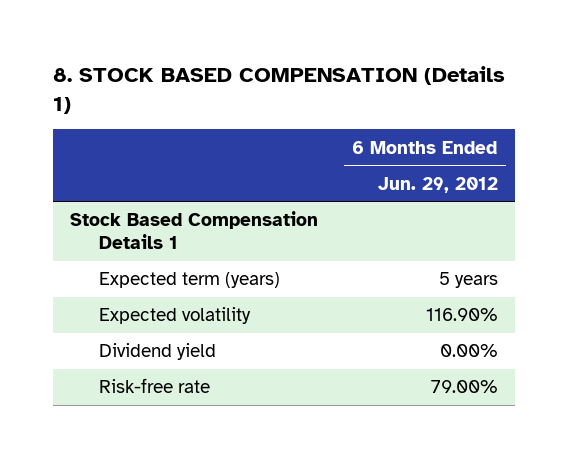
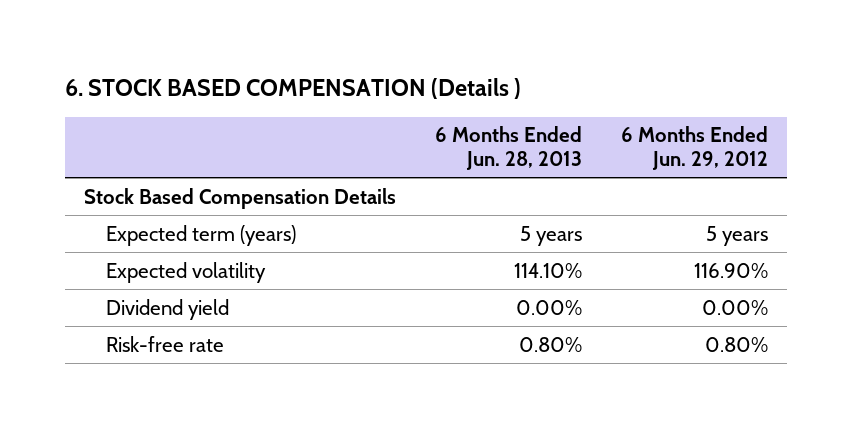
- 8. STOCK BASED COMPENSATION (Details 1)
+ 6. STOCK BASED COMPENSATION (Details )
- | 6 Months Ended Jun. 29, 2012
+ | 6 Months Ended Jun. 28, 2013 | 6 Months Ended Jun. 29, 2012
- Stock Based Compensation Details 1
+ Stock Based Compensation Details
- Risk-free rate | 79.00%
+ Risk-free rate | 0.80% | 0.80%

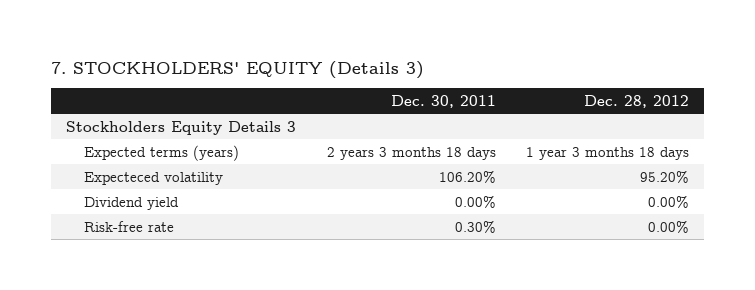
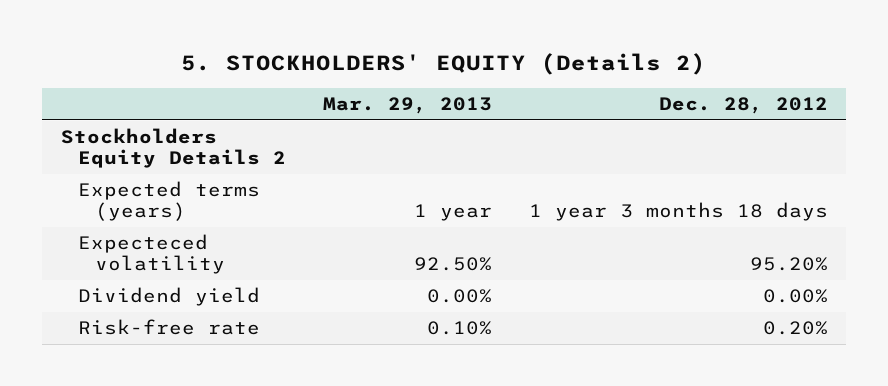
- 7. STOCKHOLDERS' EQUITY (Details 3)
+ 5. STOCKHOLDERS' EQUITY (Details 2)
- | Dec. 30, 2011 | Dec. 28, 2012
+ | Mar. 29, 2013 | Dec. 28, 2012
- Stockholders Equity Details 3
+ Stockholders Equity Details 2
- Risk-free rate | 0.30% | 0.00%
+ Risk-free rate | 0.10% | 0.20%

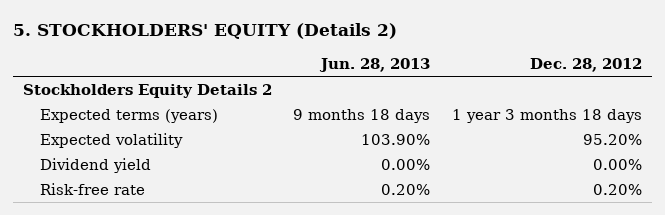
- | Mar. 29, 2013 | Dec. 28, 2012
+ | Jun. 28, 2013 | Dec. 28, 2012
- Expecteced volatility | 92.50% | 95.20%
+ Expected volatility | 103.90% | 95.20%

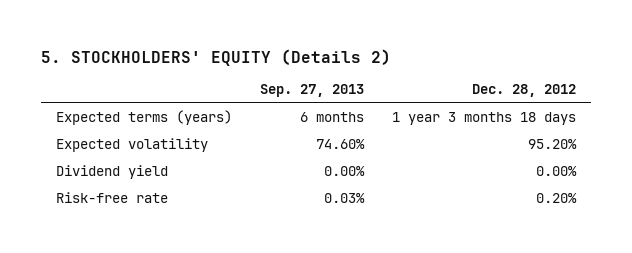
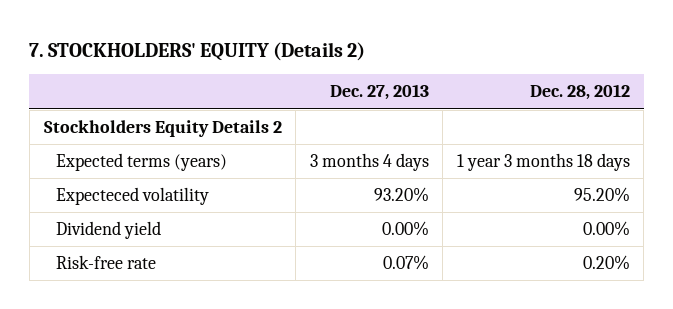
- 5. STOCKHOLDERS' EQUITY (Details 2)
+ 7. STOCKHOLDERS' EQUITY (Details 2)
- | Sep. 27, 2013 | Dec. 28, 2012
+ | Dec. 27, 2013 | Dec. 28, 2012
+ Stockholders Equity Details 2
- Expected volatility | 74.60% | 95.20%
+ Expecteced volatility | 93.20% | 95.20%

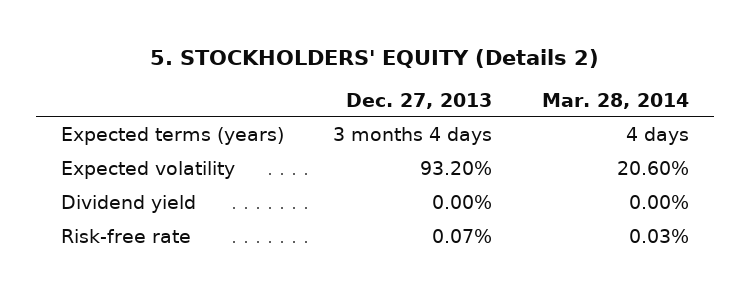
- 7. STOCKHOLDERS' EQUITY (Details 2)
+ 5. STOCKHOLDERS' EQUITY (Details 2)
- | Dec. 27, 2013 | Dec. 28, 2012
+ | Dec. 27, 2013 | Mar. 28, 2014
- Stockholders Equity Details 2
- Expecteced volatility | 93.20% | 95.20%
+ Expected volatility | 93.20% | 20.60%

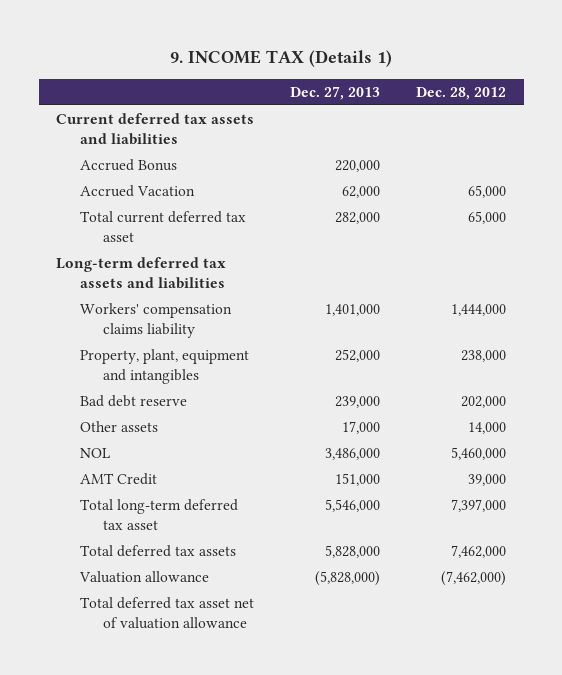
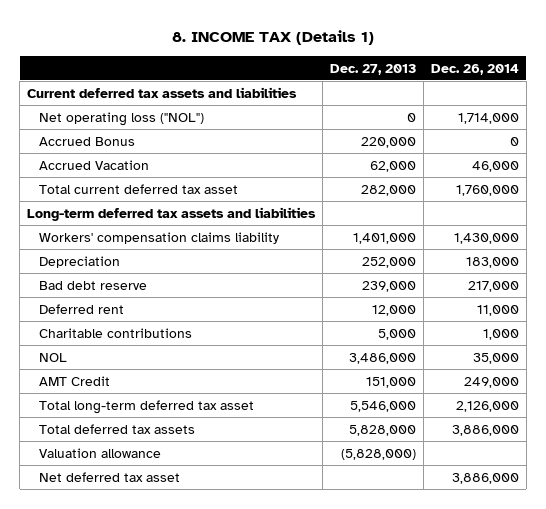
- 9. INCOME TAX (Details 1)
+ 8. INCOME TAX (Details 1)
- | Dec. 27, 2013 | Dec. 28, 2012
+ | Dec. 27, 2013 | Dec. 26, 2014
+ Net operating loss ("NOL") | 0 | 1,714,000
- Property, plant, equipment and intangibles | 252,000 | 238,000
+ Depreciation | 252,000 | 183,000
- Other assets | 17,000 | 14,000
+ Deferred rent | 12,000 | 11,000
+ Charitable contributions | 5,000 | 1,000
- Total deferred tax asset net of valuation allowance
+ Net deferred tax asset | | 3,886,000

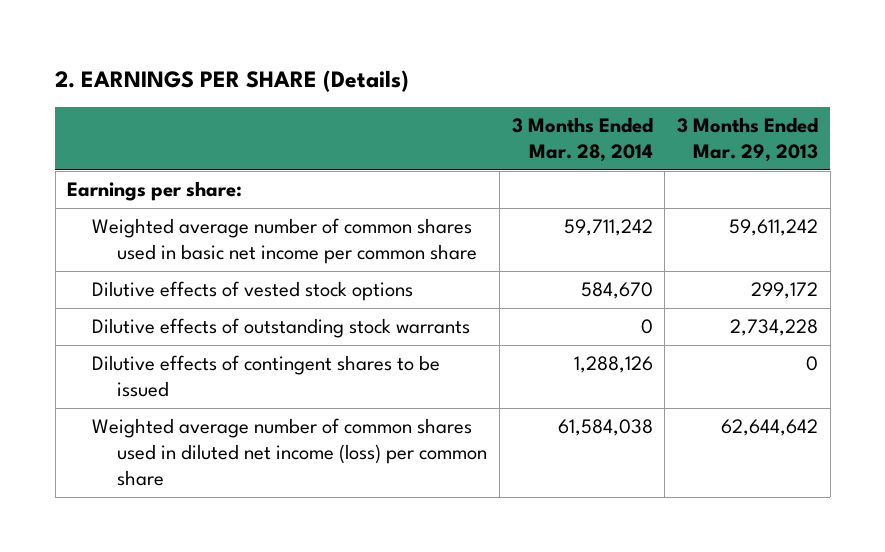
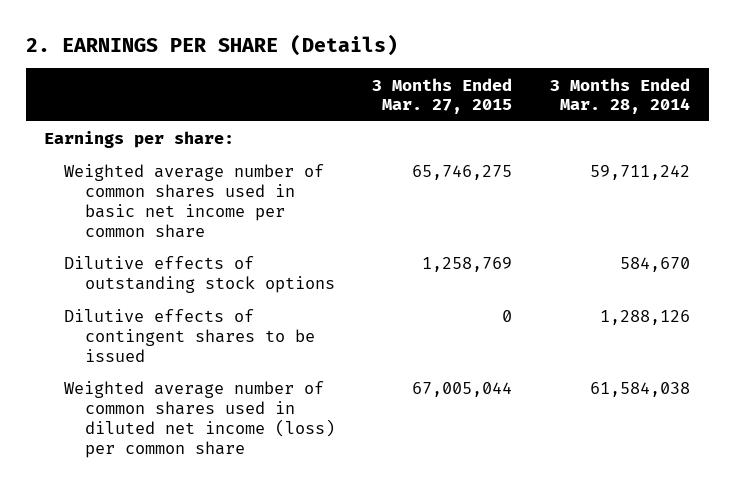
- | 3 Months Ended Mar. 28, 2014 | 3 Months Ended Mar. 29, 2013
+ | 3 Months Ended Mar. 27, 2015 | 3 Months Ended Mar. 28, 2014
- Dilutive effects of vested stock options | 584,670 | 299,172
- Dilutive effects of outstanding stock warrants | 0 | 2,734,228
+ Dilutive effects of outstanding stock options | 1,258,769 | 584,670

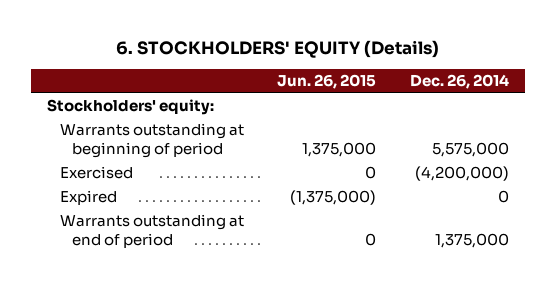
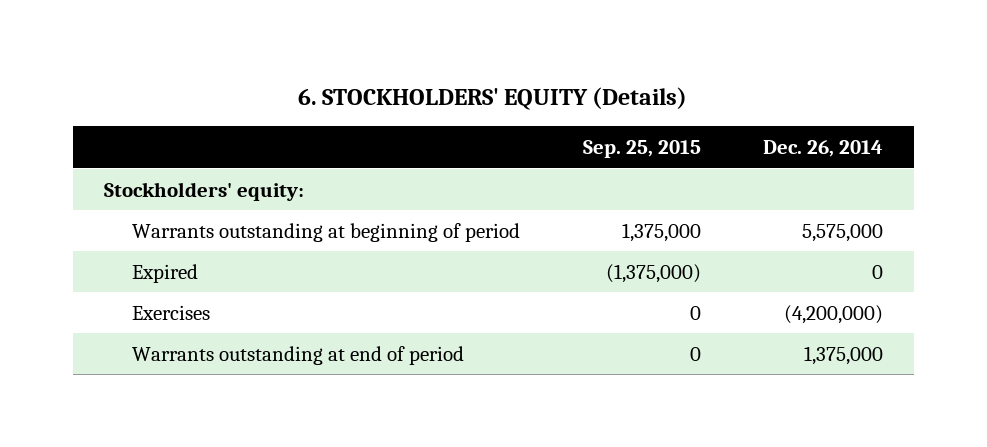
- | Jun. 26, 2015 | Dec. 26, 2014
+ | Sep. 25, 2015 | Dec. 26, 2014
- Exercised | 0 | (4,200,000)
+ Exercises | 0 | (4,200,000)

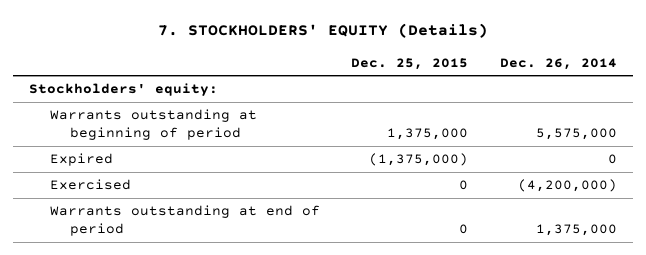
- 6. STOCKHOLDERS' EQUITY (Details)
+ 7. STOCKHOLDERS' EQUITY (Details)
- | Sep. 25, 2015 | Dec. 26, 2014
+ | Dec. 25, 2015 | Dec. 26, 2014
- Exercises | 0 | (4,200,000)
+ Exercised | 0 | (4,200,000)

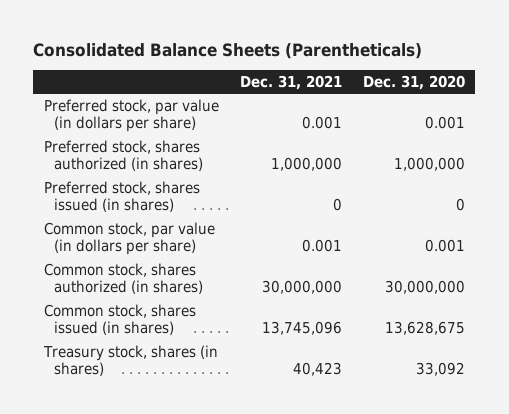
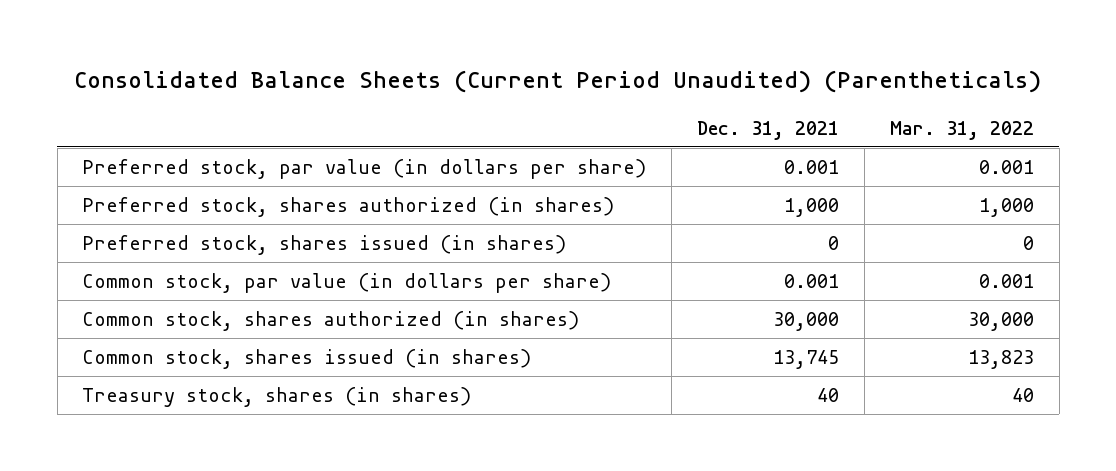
- Consolidated Balance Sheets (Parentheticals)
+ Consolidated Balance Sheets (Current Period Unaudited) (Parentheticals)
- | Dec. 31, 2021 | Dec. 31, 2020
+ | Dec. 31, 2021 | Mar. 31, 2022
- Preferred stock, shares authorized (in shares) | 1,000,000 | 1,000,000
+ Preferred stock, shares authorized (in shares) | 1,000 | 1,000
- Common stock, shares authorized (in shares) | 30,000,000 | 30,000,000
- Common stock, shares issued (in shares) | 13,745,096 | 13,628,675
- Treasury stock, shares (in shares) | 40,423 | 33,092
+ Common stock, shares authorized (in shares) | 30,000 | 30,000
+ Common stock, shares issued (in shares) | 13,745 | 13,823
+ Treasury stock, shares (in shares) | 40 | 40

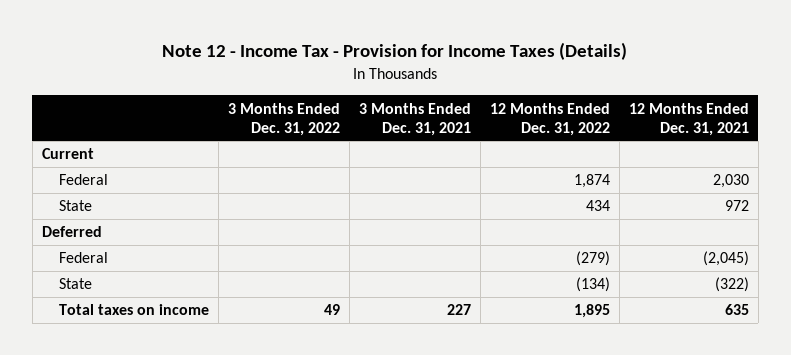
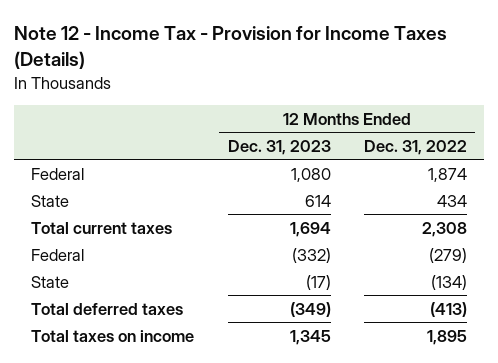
- | 3 Months Ended Dec. 31, 2022 | 3 Months Ended Dec. 31, 2021 | 12 Months Ended Dec. 31, 2022 | 12 Months Ended Dec. 31, 2021
+ | 12 Months Ended Dec. 31, 2023 | 12 Months Ended Dec. 31, 2022
- Current
- Deferred
+ Total current taxes | 1,694 | 2,308
+ Total deferred taxes | (349) | (413)

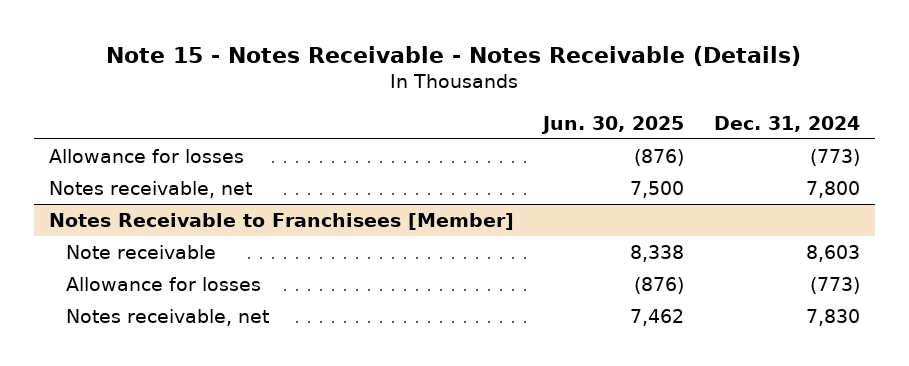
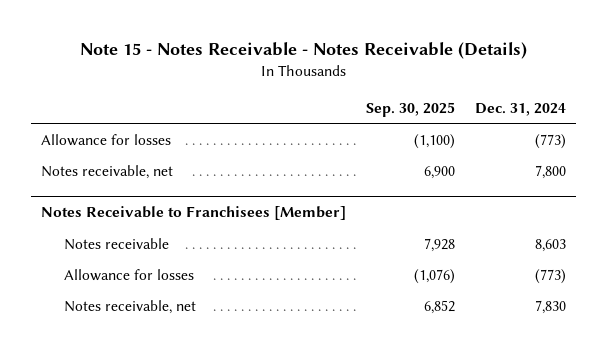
- | Jun. 30, 2025 | Dec. 31, 2024
+ | Sep. 30, 2025 | Dec. 31, 2024
@ Notes Receivable to Franchisees [Member]
- Note receivable | 8,338 | 8,603
+ Notes receivable | 7,928 | 8,603

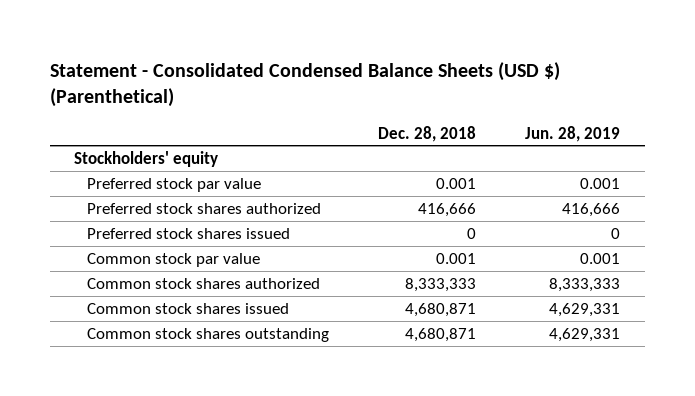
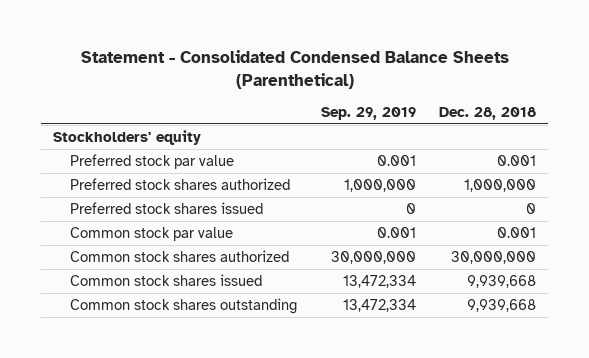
- Statement - Consolidated Condensed Balance Sheets (USD $) (Parenthetical)
+ Statement - Consolidated Condensed Balance Sheets (Parenthetical)
- | Dec. 28, 2018 | Jun. 28, 2019
+ | Sep. 29, 2019 | Dec. 28, 2018
- Preferred stock shares authorized | 416,666 | 416,666
+ Preferred stock shares authorized | 1,000,000 | 1,000,000
- Common stock shares authorized | 8,333,333 | 8,333,333
- Common stock shares issued | 4,680,871 | 4,629,331
- Common stock shares outstanding | 4,680,871 | 4,629,331
+ Common stock shares authorized | 30,000,000 | 30,000,000
+ Common stock shares issued | 13,472,334 | 9,939,668
+ Common stock shares outstanding | 13,472,334 | 9,939,668

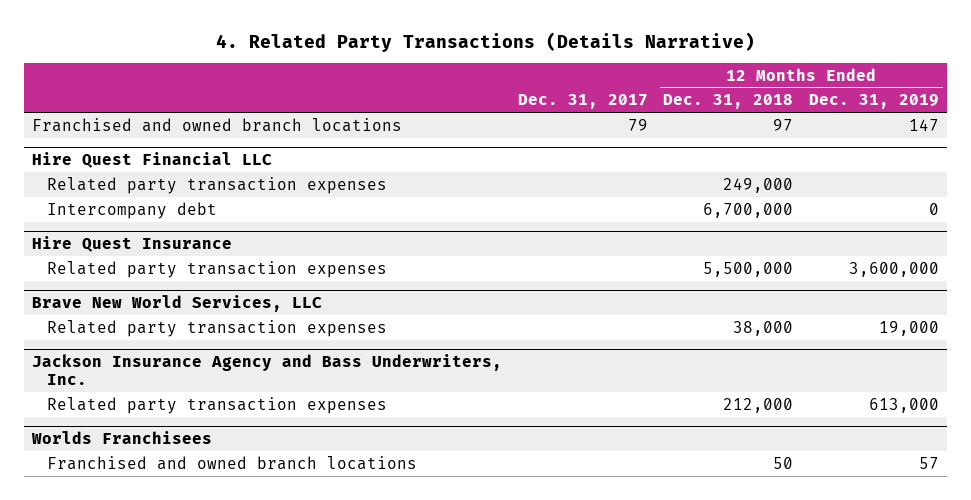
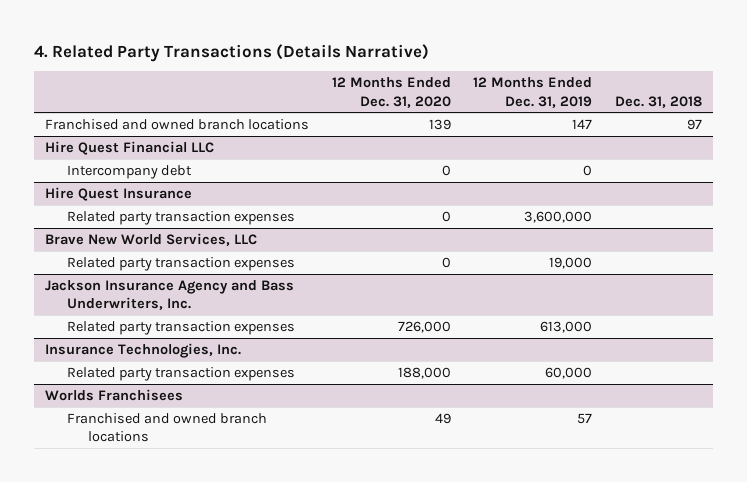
- | Dec. 31, 2017 | 12 Months Ended Dec. 31, 2018 | 12 Months Ended Dec. 31, 2019
+ | 12 Months Ended Dec. 31, 2020 | 12 Months Ended Dec. 31, 2019 | Dec. 31, 2018
@ Hire Quest Financial LLC
- Related party transaction expenses | | 249,000 |
+ Insurance Technologies, Inc.
+ Related party transaction expenses | 188,000 | 60,000 |

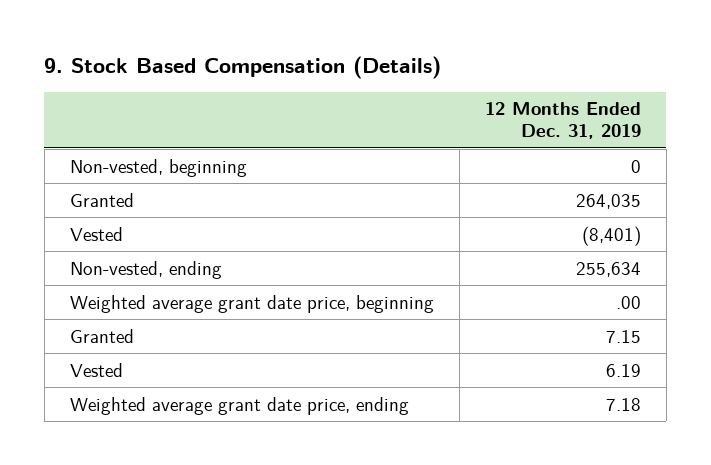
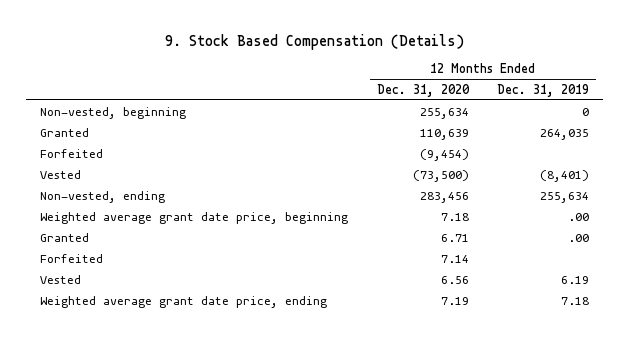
- | 12 Months Ended Dec. 31, 2019
+ | 12 Months Ended Dec. 31, 2020 | 12 Months Ended Dec. 31, 2019
+ Forfeited | (9,454) |
- Granted | 7.15
+ Granted | 6.71 | .00
+ Forfeited | 7.14 |

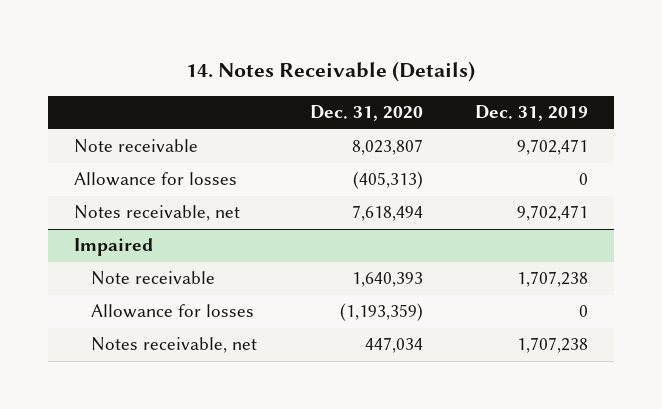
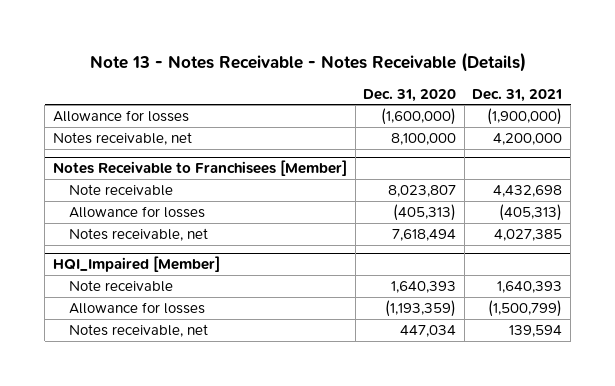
- 14. Notes Receivable (Details)
+ Note 13 - Notes Receivable - Notes Receivable (Details)
- | Dec. 31, 2020 | Dec. 31, 2019
+ | Dec. 31, 2020 | Dec. 31, 2021
+ Allowance for losses | (1,600,000) | (1,900,000)
+ Notes receivable, net | 8,100,000 | 4,200,000
+ Notes Receivable to Franchisees [Member]
- Impaired
+ HQI_Impaired [Member]

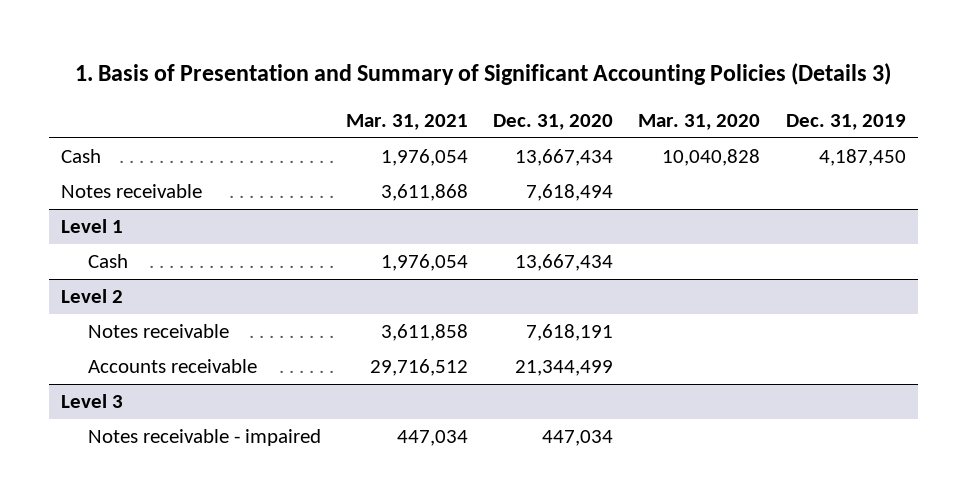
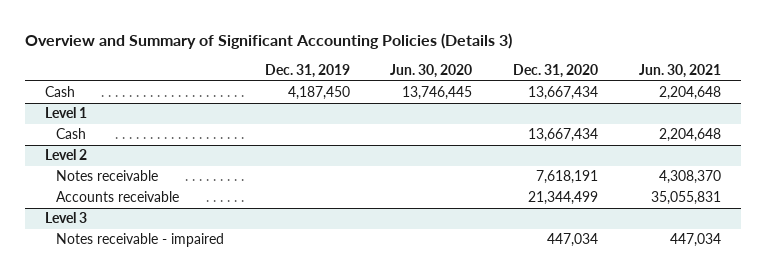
- 1. Basis of Presentation and Summary of Significant Accounting Policies (Details 3)
+ Overview and Summary of Significant Accounting Policies (Details 3)
- | Mar. 31, 2021 | Dec. 31, 2020 | Mar. 31, 2020 | Dec. 31, 2019
+ | Dec. 31, 2019 | Jun. 30, 2020 | Dec. 31, 2020 | Jun. 30, 2021
- Notes receivable | 3,611,868 | 7,618,494 | |

